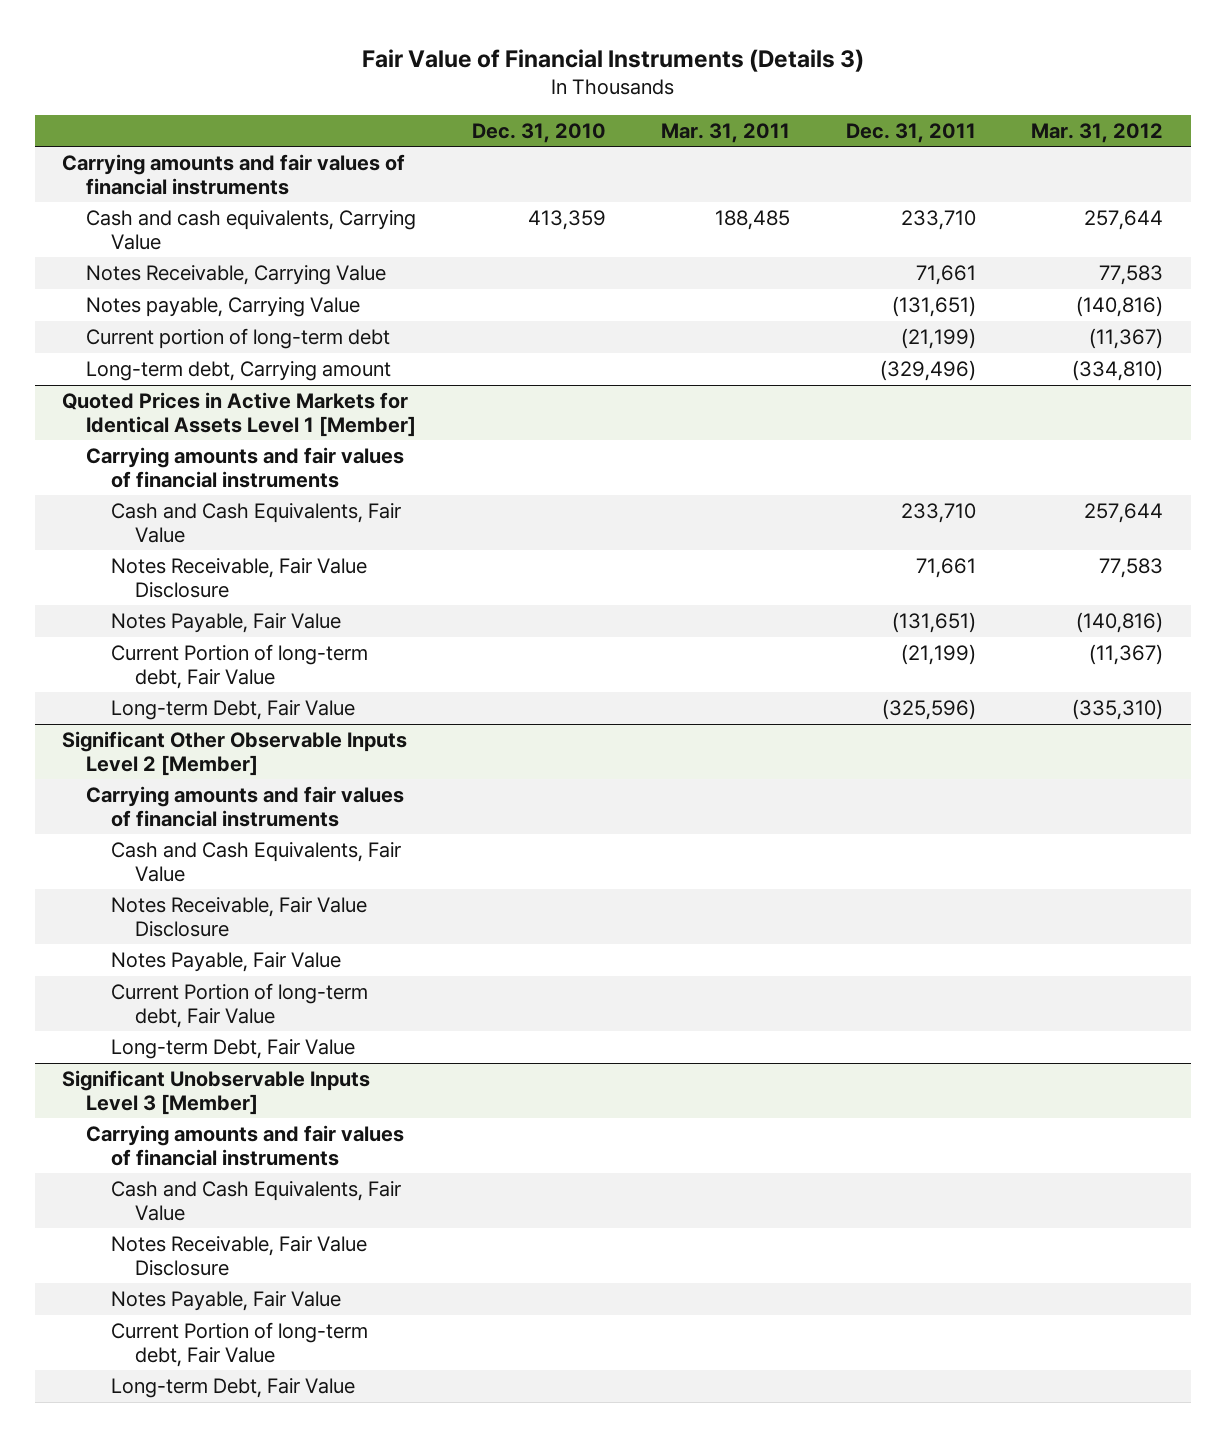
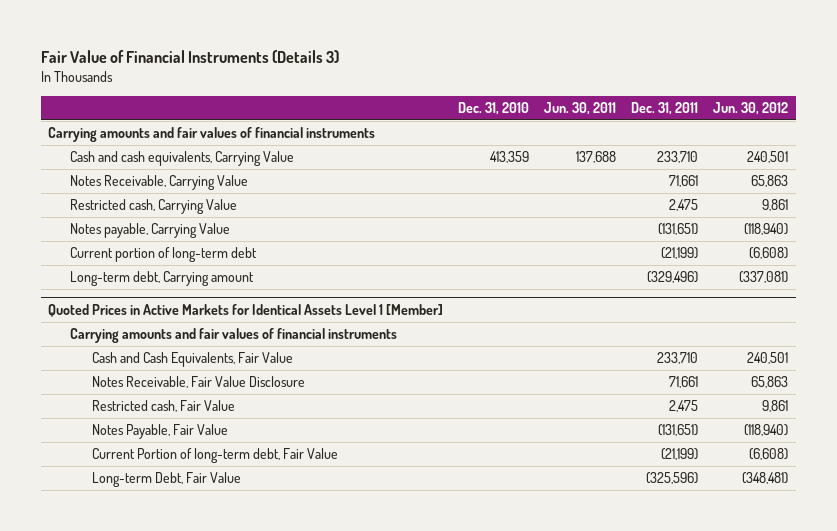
- | Dec. 31, 2010 | Mar. 31, 2011 | Dec. 31, 2011 | Mar. 31, 2012
+ | Dec. 31, 2010 | Jun. 30, 2011 | Dec. 31, 2011 | Jun. 30, 2012
+ Restricted cash, Carrying Value | | | 2,475 | 9,861
@ Quoted Prices in Active Markets for Identical Assets Level 1 [Member]
+ Restricted cash, Fair Value | | | 2,475 | 9,861
- Significant Other Observable Inputs Level 2 [Member]
- Carrying amounts and fair values of financial instruments
- Cash and Cash Equivalents, Fair Value
- Notes Receivable, Fair Value Disclosure
- Notes Payable, Fair Value
- Current Portion of long-term debt, Fair Value
- Long-term Debt, Fair Value
- Significant Unobservable Inputs Level 3 [Member]
- Carrying amounts and fair values of financial instruments
- Cash and Cash Equivalents, Fair Value
- Notes Receivable, Fair Value Disclosure
- Notes Payable, Fair Value
- Current Portion of long-term debt, Fair Value
- Long-term Debt, Fair Value

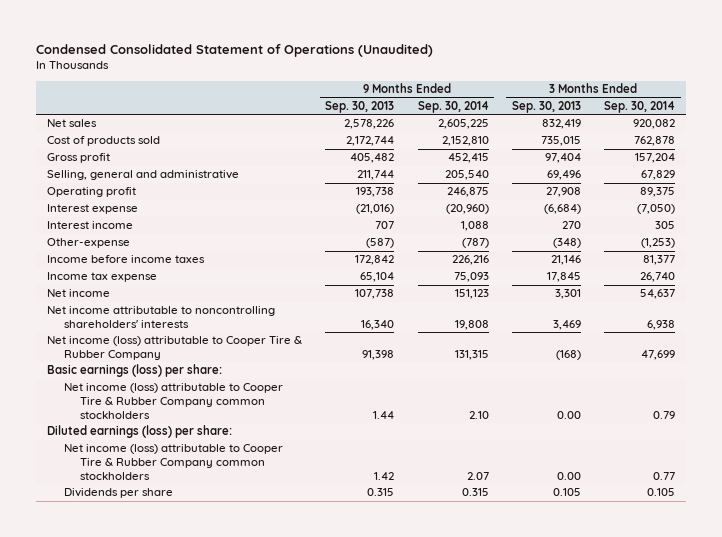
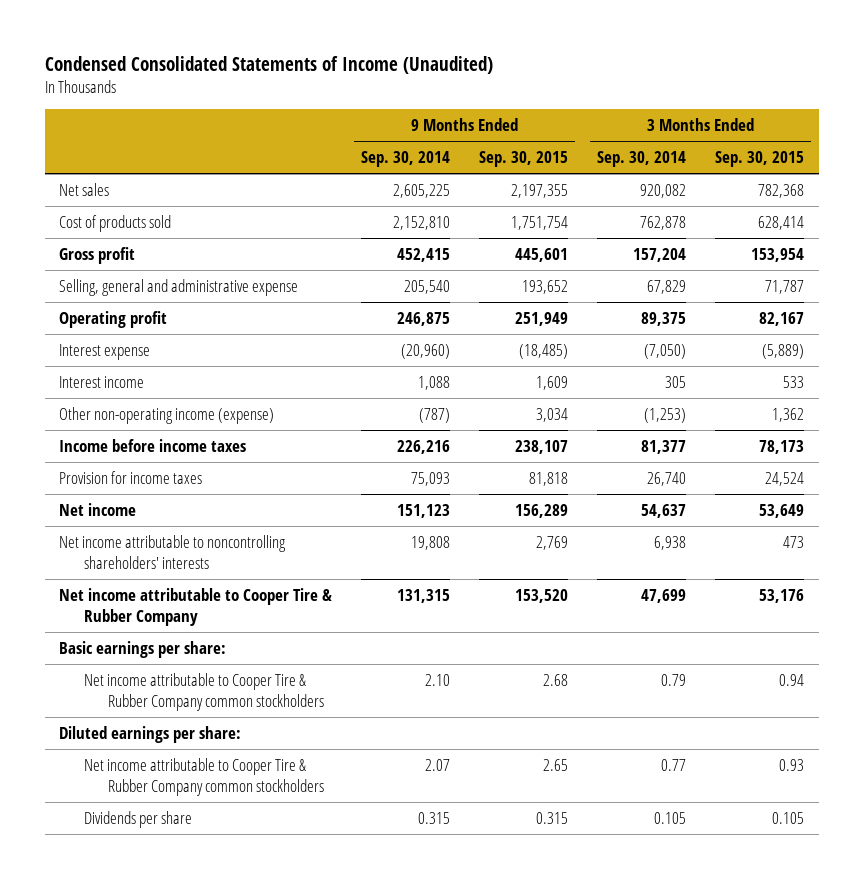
- Condensed Consolidated Statement of Operations (Unaudited)
+ Condensed Consolidated Statements of Income (Unaudited)
- | 9 Months Ended Sep. 30, 2013 | 9 Months Ended Sep. 30, 2014 | 3 Months Ended Sep. 30, 2013 | 3 Months Ended Sep. 30, 2014
+ | 9 Months Ended Sep. 30, 2014 | 9 Months Ended Sep. 30, 2015 | 3 Months Ended Sep. 30, 2014 | 3 Months Ended Sep. 30, 2015
- Selling, general and administrative | 211,744 | 205,540 | 69,496 | 67,829
+ Selling, general and administrative expense | 205,540 | 193,652 | 67,829 | 71,787
- Other-expense | (587) | (787) | (348) | (1,253)
+ Other non-operating income (expense) | (787) | 3,034 | (1,253) | 1,362
- Income tax expense | 65,104 | 75,093 | 17,845 | 26,740
+ Provision for income taxes | 75,093 | 81,818 | 26,740 | 24,524
- Net income (loss) attributable to Cooper Tire & Rubber Company | 91,398 | 131,315 | (168) | 47,699
- Basic earnings (loss) per share:
- Net income (loss) attributable to Cooper Tire & Rubber Company common stockholders | 1.44 | 2.10 | 0.00 | 0.79
- Diluted earnings (loss) per share:
- Net income (loss) attributable to Cooper Tire & Rubber Company common stockholders | 1.42 | 2.07 | 0.00 | 0.77
+ Net income attributable to Cooper Tire & Rubber Company | 131,315 | 153,520 | 47,699 | 53,176
+ Basic earnings per share:
+ Net income attributable to Cooper Tire & Rubber Company common stockholders | 2.10 | 2.68 | 0.79 | 0.94
+ Diluted earnings per share:
+ Net income attributable to Cooper Tire & Rubber Company common stockholders | 2.07 | 2.65 | 0.77 | 0.93

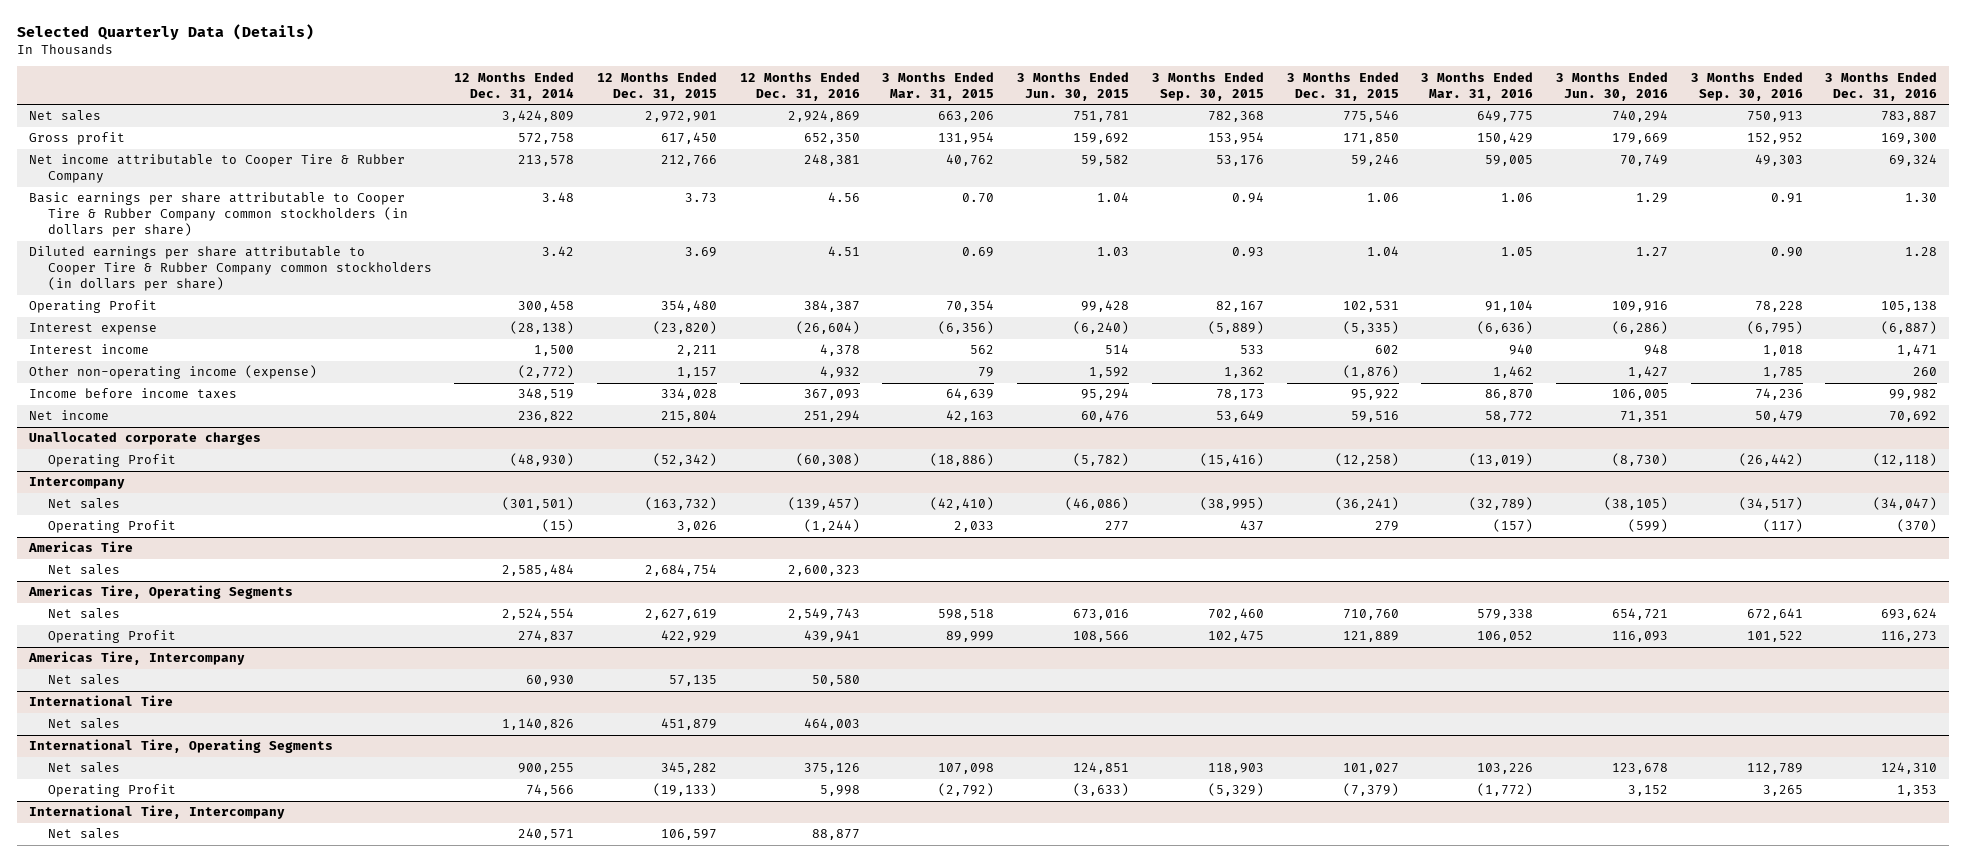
- Condensed Consolidated Statements of Income (Unaudited)
+ Selected Quarterly Data (Details)
- | 9 Months Ended Sep. 30, 2014 | 9 Months Ended Sep. 30, 2015 | 3 Months Ended Sep. 30, 2014 | 3 Months Ended Sep. 30, 2015
+ | 12 Months Ended Dec. 31, 2014 | 12 Months Ended Dec. 31, 2015 | 12 Months Ended Dec. 31, 2016 | 3 Months Ended Mar. 31, 2015 | 3 Months Ended Jun. 30, 2015 | 3 Months Ended Sep. 30, 2015 | 3 Months Ended Dec. 31, 2015 | 3 Months Ended Mar. 31, 2016 | 3 Months Ended Jun. 30, 2016 | 3 Months Ended Sep. 30, 2016 | 3 Months Ended Dec. 31, 2016
- Cost of products sold | 2,152,810 | 1,751,754 | 762,878 | 628,414
- Selling, general and administrative expense | 205,540 | 193,652 | 67,829 | 71,787
- Operating profit | 246,875 | 251,949 | 89,375 | 82,167
moved up: Net income attributable to Cooper Tire & Rubber Company | 213,578 | 212,766 | 248,381 | 40,762 | 59,582 | 53,176 | 59,246 | 59,005 | 70,749 | 49,303 | 69,324
+ Basic earnings per share attributable to Cooper Tire & Rubber Company common stockholders (in dollars per share) | 3.48 | 3.73 | 4.56 | 0.70 | 1.04 | 0.94 | 1.06 | 1.06 | 1.29 | 0.91 | 1.30
+ Diluted earnings per share attributable to Cooper Tire & Rubber Company common stockholders (in dollars per share) | 3.42 | 3.69 | 4.51 | 0.69 | 1.03 | 0.93 | 1.04 | 1.05 | 1.27 | 0.90 | 1.28
+ Operating Profit | 300,458 | 354,480 | 384,387 | 70,354 | 99,428 | 82,167 | 102,531 | 91,104 | 109,916 | 78,228 | 105,138
- Provision for income taxes | 75,093 | 81,818 | 26,740 | 24,524
- Net income attributable to noncontrolling shareholders' interests | 19,808 | 2,769 | 6,938 | 473
- Basic earnings per share:
- Net income attributable to Cooper Tire & Rubber Company common stockholders | 2.10 | 2.68 | 0.79 | 0.94
- Diluted earnings per share:
- Net income attributable to Cooper Tire & Rubber Company common stockholders | 2.07 | 2.65 | 0.77 | 0.93
- Dividends per share | 0.315 | 0.315 | 0.105 | 0.105
+ Unallocated corporate charges
+ Operating Profit | (48,930) | (52,342) | (60,308) | (18,886) | (5,782) | (15,416) | (12,258) | (13,019) | (8,730) | (26,442) | (12,118)
+ Intercompany
+ Net sales | (301,501) | (163,732) | (139,457) | (42,410) | (46,086) | (38,995) | (36,241) | (32,789) | (38,105) | (34,517) | (34,047)
+ Operating Profit | (15) | 3,026 | (1,244) | 2,033 | 277 | 437 | 279 | (157) | (599) | (117) | (370)
+ Americas Tire
+ Net sales | 2,585,484 | 2,684,754 | 2,600,323 | | | | | | | |
+ Americas Tire, Operating Segments
+ Net sales | 2,524,554 | 2,627,619 | 2,549,743 | 598,518 | 673,016 | 702,460 | 710,760 | 579,338 | 654,721 | 672,641 | 693,624
+ Operating Profit | 274,837 | 422,929 | 439,941 | 89,999 | 108,566 | 102,475 | 121,889 | 106,052 | 116,093 | 101,522 | 116,273
+ Americas Tire, Intercompany
+ Net sales | 60,930 | 57,135 | 50,580 | | | | | | | |
+ International Tire
+ Net sales | 1,140,826 | 451,879 | 464,003 | | | | | | | |
+ International Tire, Operating Segments
+ Net sales | 900,255 | 345,282 | 375,126 | 107,098 | 124,851 | 118,903 | 101,027 | 103,226 | 123,678 | 112,789 | 124,310
+ Operating Profit | 74,566 | (19,133) | 5,998 | (2,792) | (3,633) | (5,329) | (7,379) | (1,772) | 3,152 | 3,265 | 1,353
+ International Tire, Intercompany
+ Net sales | 240,571 | 106,597 | 88,877 | | | | | | | |

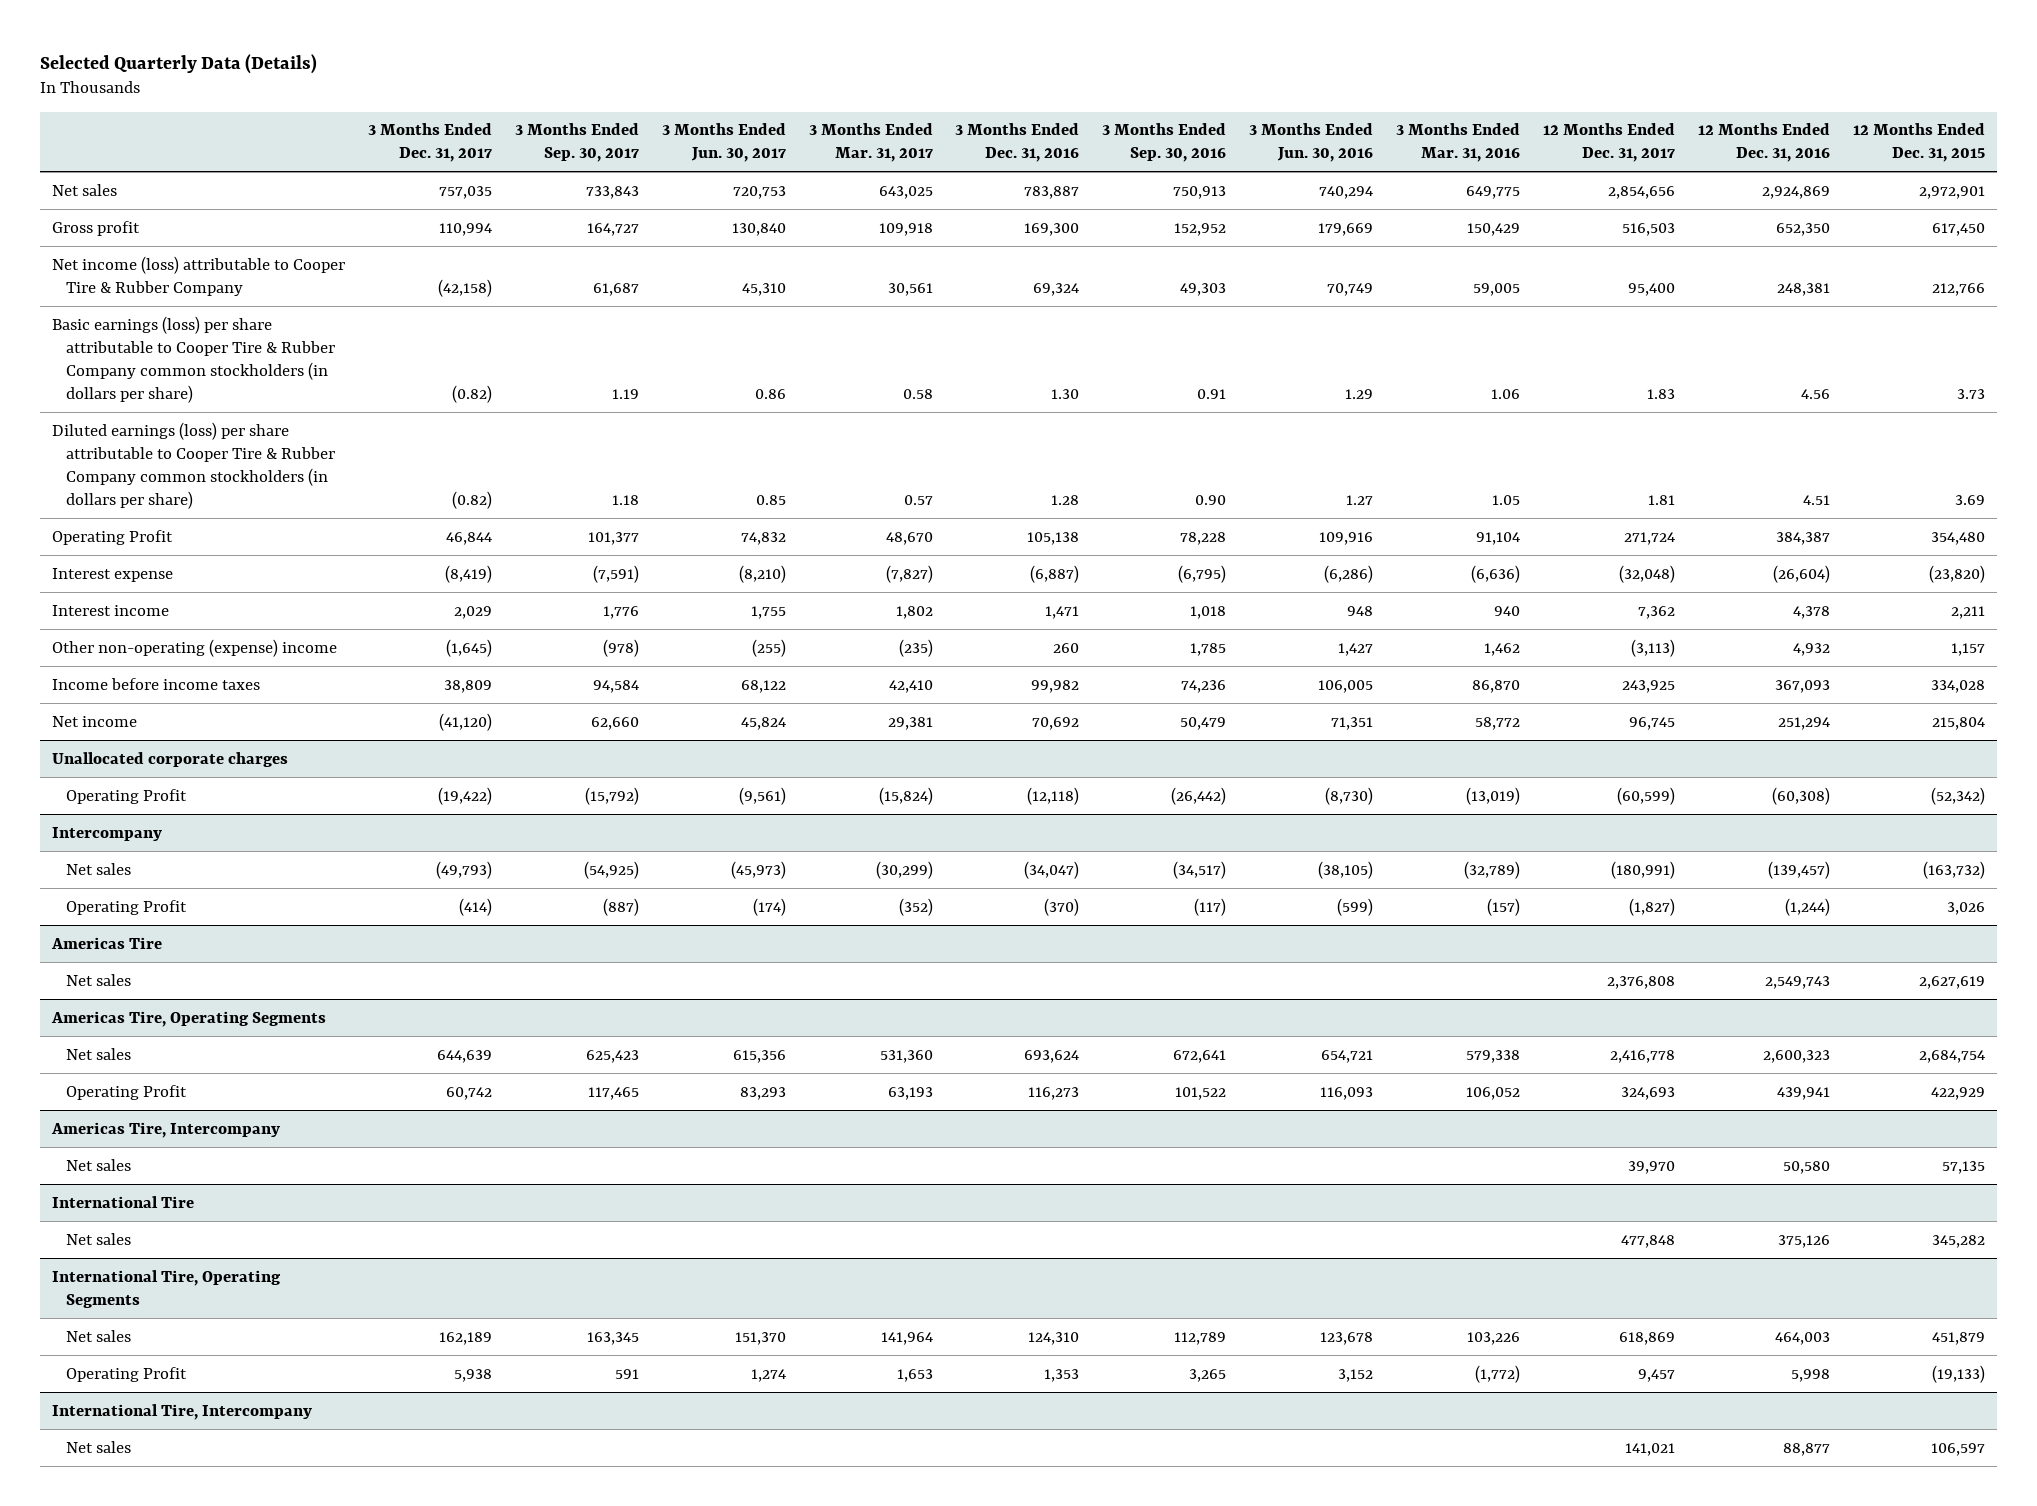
- | 12 Months Ended Dec. 31, 2014 | 12 Months Ended Dec. 31, 2015 | 12 Months Ended Dec. 31, 2016 | 3 Months Ended Mar. 31, 2015 | 3 Months Ended Jun. 30, 2015 | 3 Months Ended Sep. 30, 2015 | 3 Months Ended Dec. 31, 2015 | 3 Months Ended Mar. 31, 2016 | 3 Months Ended Jun. 30, 2016 | 3 Months Ended Sep. 30, 2016 | 3 Months Ended Dec. 31, 2016
+ | 3 Months Ended Dec. 31, 2017 | 3 Months Ended Sep. 30, 2017 | 3 Months Ended Jun. 30, 2017 | 3 Months Ended Mar. 31, 2017 | 3 Months Ended Dec. 31, 2016 | 3 Months Ended Sep. 30, 2016 | 3 Months Ended Jun. 30, 2016 | 3 Months Ended Mar. 31, 2016 | 12 Months Ended Dec. 31, 2017 | 12 Months Ended Dec. 31, 2016 | 12 Months Ended Dec. 31, 2015
- Net income attributable to Cooper Tire & Rubber Company | 213,578 | 212,766 | 248,381 | 40,762 | 59,582 | 53,176 | 59,246 | 59,005 | 70,749 | 49,303 | 69,324
- Basic earnings per share attributable to Cooper Tire & Rubber Company common stockholders (in dollars per share) | 3.48 | 3.73 | 4.56 | 0.70 | 1.04 | 0.94 | 1.06 | 1.06 | 1.29 | 0.91 | 1.30
- Diluted earnings per share attributable to Cooper Tire & Rubber Company common stockholders (in dollars per share) | 3.42 | 3.69 | 4.51 | 0.69 | 1.03 | 0.93 | 1.04 | 1.05 | 1.27 | 0.90 | 1.28
+ Net income (loss) attributable to Cooper Tire & Rubber Company | (42,158) | 61,687 | 45,310 | 30,561 | 69,324 | 49,303 | 70,749 | 59,005 | 95,400 | 248,381 | 212,766
+ Basic earnings (loss) per share attributable to Cooper Tire & Rubber Company common stockholders (in dollars per share) | (0.82) | 1.19 | 0.86 | 0.58 | 1.30 | 0.91 | 1.29 | 1.06 | 1.83 | 4.56 | 3.73
+ Diluted earnings (loss) per share attributable to Cooper Tire & Rubber Company common stockholders (in dollars per share) | (0.82) | 1.18 | 0.85 | 0.57 | 1.28 | 0.90 | 1.27 | 1.05 | 1.81 | 4.51 | 3.69
- Other non-operating income (expense) | (2,772) | 1,157 | 4,932 | 79 | 1,592 | 1,362 | (1,876) | 1,462 | 1,427 | 1,785 | 260
+ Other non-operating (expense) income | (1,645) | (978) | (255) | (235) | 260 | 1,785 | 1,427 | 1,462 | (3,113) | 4,932 | 1,157
@ Americas Tire
- Net sales | 2,585,484 | 2,684,754 | 2,600,323 | | | | | | | |
+ Net sales | | | | | | | | | 2,376,808 | 2,549,743 | 2,627,619
@ Americas Tire, Operating Segments
- Net sales | 2,524,554 | 2,627,619 | 2,549,743 | 598,518 | 673,016 | 702,460 | 710,760 | 579,338 | 654,721 | 672,641 | 693,624
+ Net sales | 644,639 | 625,423 | 615,356 | 531,360 | 693,624 | 672,641 | 654,721 | 579,338 | 2,416,778 | 2,600,323 | 2,684,754
@ International Tire
- Net sales | 1,140,826 | 451,879 | 464,003 | | | | | | | |
+ Net sales | | | | | | | | | 477,848 | 375,126 | 345,282
@ International Tire, Operating Segments
- Net sales | 900,255 | 345,282 | 375,126 | 107,098 | 124,851 | 118,903 | 101,027 | 103,226 | 123,678 | 112,789 | 124,310
+ Net sales | 162,189 | 163,345 | 151,370 | 141,964 | 124,310 | 112,789 | 123,678 | 103,226 | 618,869 | 464,003 | 451,879

